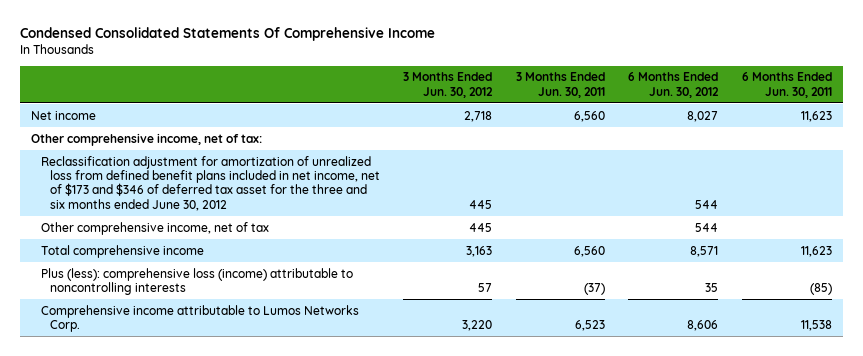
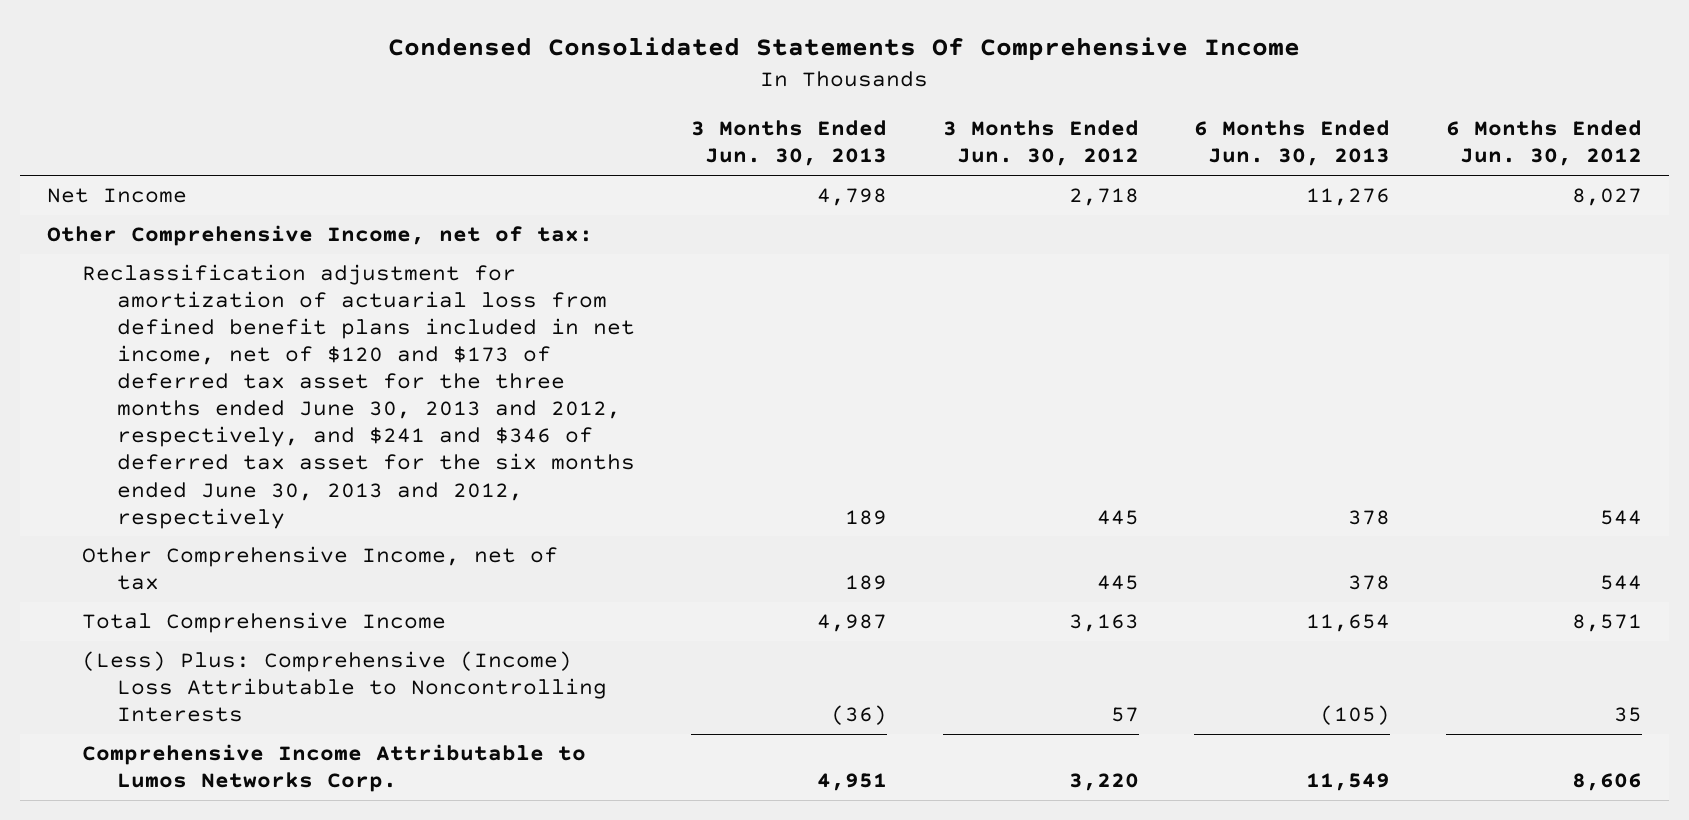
- | 3 Months Ended Jun. 30, 2012 | 3 Months Ended Jun. 30, 2011 | 6 Months Ended Jun. 30, 2012 | 6 Months Ended Jun. 30, 2011
+ | 3 Months Ended Jun. 30, 2013 | 3 Months Ended Jun. 30, 2012 | 6 Months Ended Jun. 30, 2013 | 6 Months Ended Jun. 30, 2012
- Net income | 2,718 | 6,560 | 8,027 | 11,623
- Other comprehensive income, net of tax:
- Reclassification adjustment for amortization of unrealized loss from defined benefit plans included in net income, net of $173 and $346 of deferred tax asset for the three and six months ended June 30, 2012 | 445 | | 544 |
- Other comprehensive income, net of tax | 445 | | 544 |
- Total comprehensive income | 3,163 | 6,560 | 8,571 | 11,623
- Plus (less): comprehensive loss (income) attributable to noncontrolling interests | 57 | (37) | 35 | (85)
- Comprehensive income attributable to Lumos Networks Corp. | 3,220 | 6,523 | 8,606 | 11,538
+ Net Income | 4,798 | 2,718 | 11,276 | 8,027
+ Other Comprehensive Income, net of tax:
+ Reclassification adjustment for amortization of actuarial loss from defined benefit plans included in net income, net of $120 and $173 of deferred tax asset for the three months ended June 30, 2013 and 2012, respectively, and $241 and $346 of deferred tax asset for the six months ended June 30, 2013 and 2012, respectively | 189 | 445 | 378 | 544
+ Other Comprehensive Income, net of tax | 189 | 445 | 378 | 544
+ Total Comprehensive Income | 4,987 | 3,163 | 11,654 | 8,571
+ (Less) Plus: Comprehensive (Income) Loss Attributable to Noncontrolling Interests | (36) | 57 | (105) | 35
+ Comprehensive Income Attributable to Lumos Networks Corp. | 4,951 | 3,220 | 11,549 | 8,606

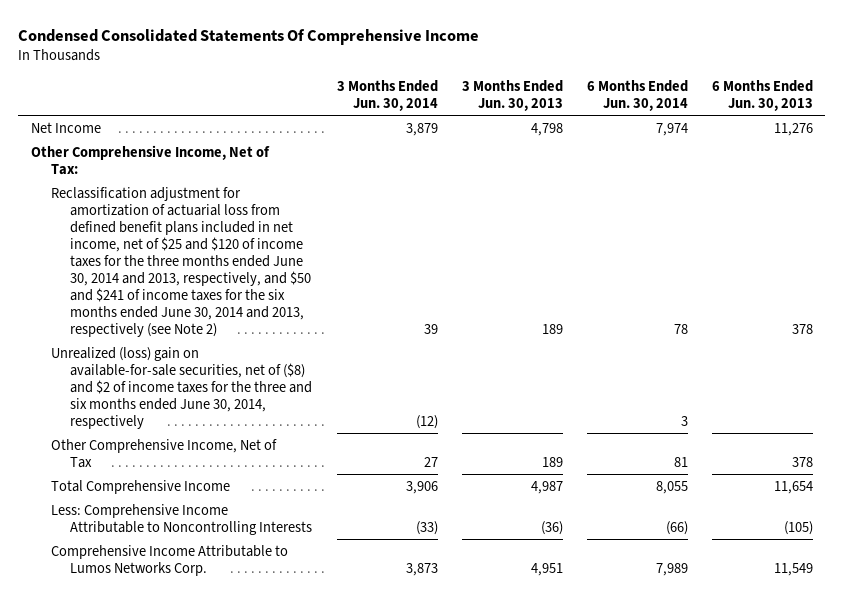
- | 3 Months Ended Jun. 30, 2013 | 3 Months Ended Jun. 30, 2012 | 6 Months Ended Jun. 30, 2013 | 6 Months Ended Jun. 30, 2012
+ | 3 Months Ended Jun. 30, 2014 | 3 Months Ended Jun. 30, 2013 | 6 Months Ended Jun. 30, 2014 | 6 Months Ended Jun. 30, 2013
- Other Comprehensive Income, net of tax:
- Reclassification adjustment for amortization of actuarial loss from defined benefit plans included in net income, net of $120 and $173 of deferred tax asset for the three months ended June 30, 2013 and 2012, respectively, and $241 and $346 of deferred tax asset for the six months ended June 30, 2013 and 2012, respectively | 189 | 445 | 378 | 544
- Other Comprehensive Income, net of tax | 189 | 445 | 378 | 544
+ Other Comprehensive Income, Net of Tax:
+ Reclassification adjustment for amortization of actuarial loss from defined benefit plans included in net income, net of $25 and $120 of income taxes for the three months ended June 30, 2014 and 2013, respectively, and $50 and $241 of income taxes for the six months ended June 30, 2014 and 2013, respectively (see Note 2) | 39 | 189 | 78 | 378
+ Unrealized (loss) gain on available-for-sale securities, net of ($8) and $2 of income taxes for the three and six months ended June 30, 2014, respectively | (12) | | 3 |
+ Other Comprehensive Income, Net of Tax | 27 | 189 | 81 | 378
- (Less) Plus: Comprehensive (Income) Loss Attributable to Noncontrolling Interests | (36) | 57 | (105) | 35
+ Less: Comprehensive Income Attributable to Noncontrolling Interests | (33) | (36) | (66) | (105)

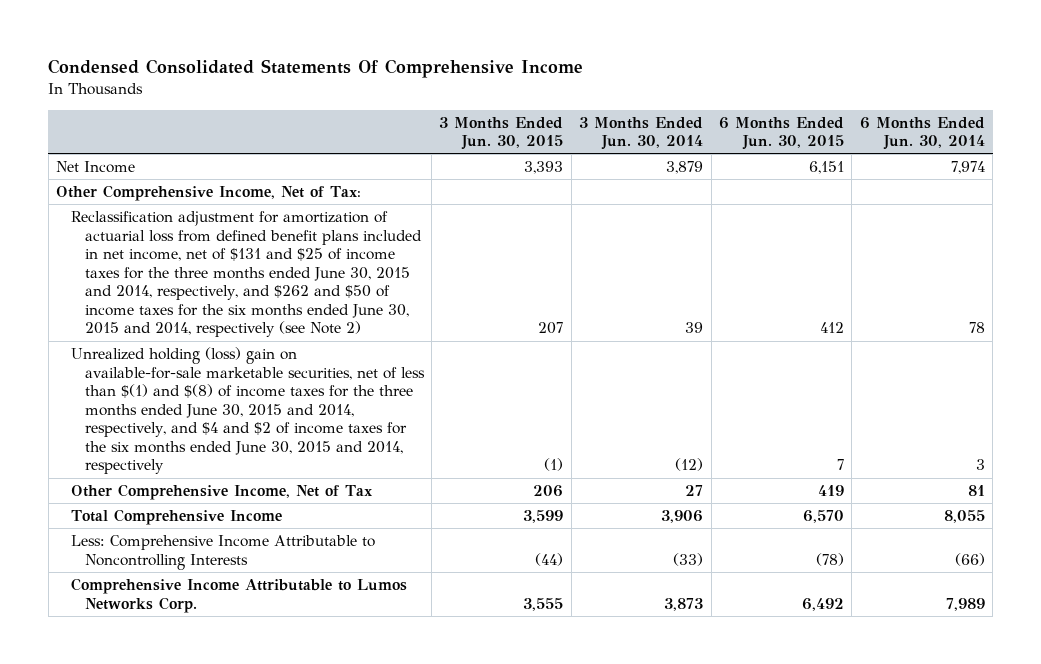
- | 3 Months Ended Jun. 30, 2014 | 3 Months Ended Jun. 30, 2013 | 6 Months Ended Jun. 30, 2014 | 6 Months Ended Jun. 30, 2013
+ | 3 Months Ended Jun. 30, 2015 | 3 Months Ended Jun. 30, 2014 | 6 Months Ended Jun. 30, 2015 | 6 Months Ended Jun. 30, 2014
- Reclassification adjustment for amortization of actuarial loss from defined benefit plans included in net income, net of $25 and $120 of income taxes for the three months ended June 30, 2014 and 2013, respectively, and $50 and $241 of income taxes for the six months ended June 30, 2014 and 2013, respectively (see Note 2) | 39 | 189 | 78 | 378
- Unrealized (loss) gain on available-for-sale securities, net of ($8) and $2 of income taxes for the three and six months ended June 30, 2014, respectively | (12) | | 3 |
+ Reclassification adjustment for amortization of actuarial loss from defined benefit plans included in net income, net of $131 and $25 of income taxes for the three months ended June 30, 2015 and 2014, respectively, and $262 and $50 of income taxes for the six months ended June 30, 2015 and 2014, respectively (see Note 2) | 207 | 39 | 412 | 78
+ Unrealized holding (loss) gain on available-for-sale marketable securities, net of less than $(1) and $(8) of income taxes for the three months ended June 30, 2015 and 2014, respectively, and $4 and $2 of income taxes for the six months ended June 30, 2015 and 2014, respectively | (1) | (12) | 7 | 3

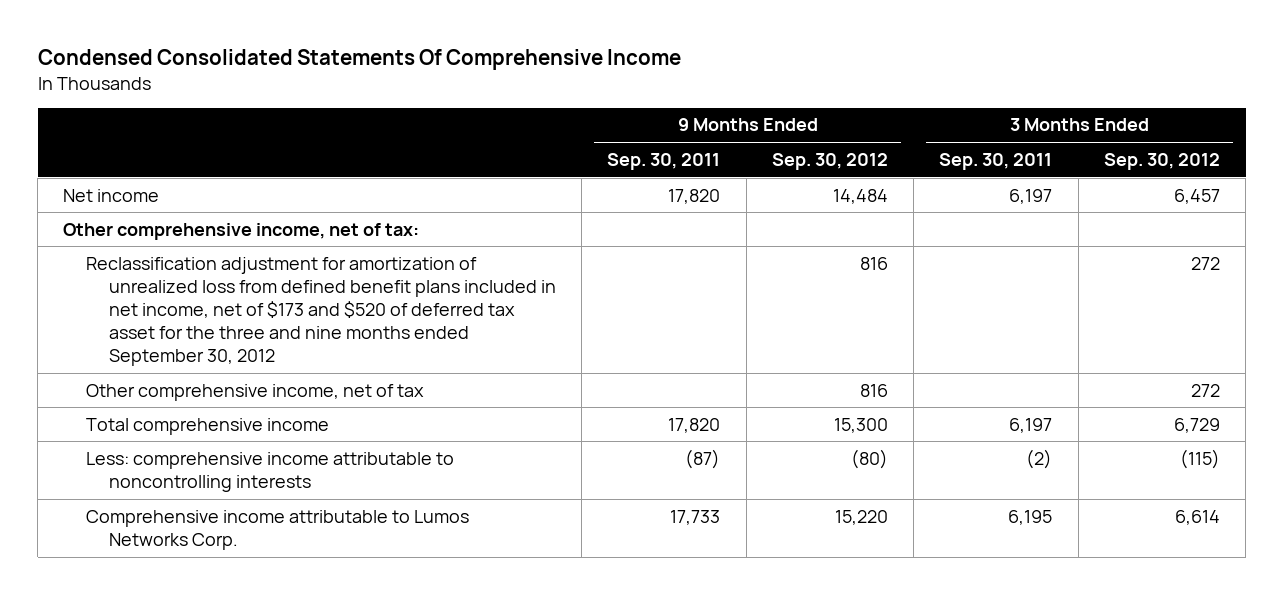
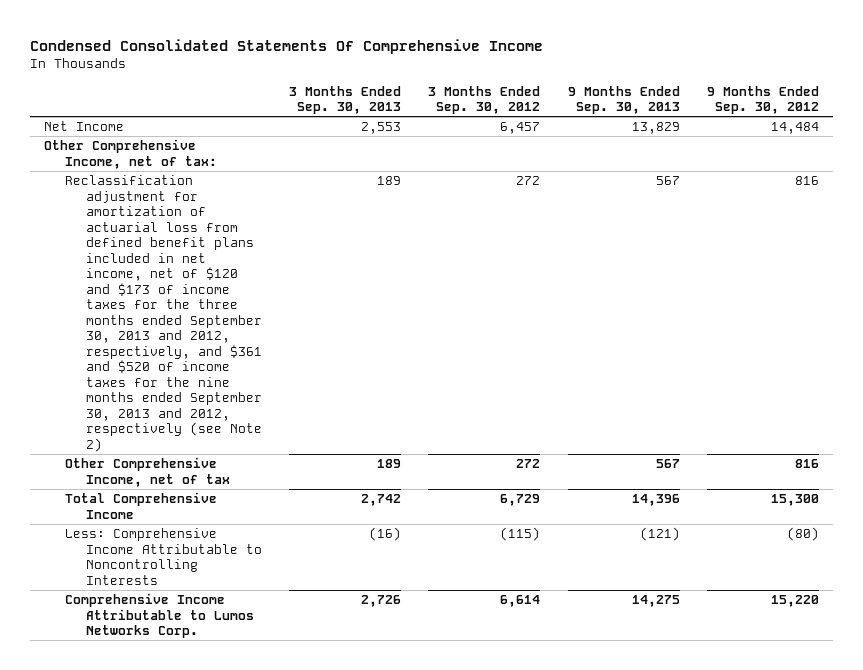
- | 9 Months Ended Sep. 30, 2011 | 9 Months Ended Sep. 30, 2012 | 3 Months Ended Sep. 30, 2011 | 3 Months Ended Sep. 30, 2012
+ | 3 Months Ended Sep. 30, 2013 | 3 Months Ended Sep. 30, 2012 | 9 Months Ended Sep. 30, 2013 | 9 Months Ended Sep. 30, 2012
- Net income | 17,820 | 14,484 | 6,197 | 6,457
- Other comprehensive income, net of tax:
- Reclassification adjustment for amortization of unrealized loss from defined benefit plans included in net income, net of $173 and $520 of deferred tax asset for the three and nine months ended September 30, 2012 | | 816 | | 272
- Other comprehensive income, net of tax | | 816 | | 272
- Total comprehensive income | 17,820 | 15,300 | 6,197 | 6,729
- Less: comprehensive income attributable to noncontrolling interests | (87) | (80) | (2) | (115)
- Comprehensive income attributable to Lumos Networks Corp. | 17,733 | 15,220 | 6,195 | 6,614
+ Net Income | 2,553 | 6,457 | 13,829 | 14,484
+ Other Comprehensive Income, net of tax:
+ Reclassification adjustment for amortization of actuarial loss from defined benefit plans included in net income, net of $120 and $173 of income taxes for the three months ended September 30, 2013 and 2012, respectively, and $361 and $520 of income taxes for the nine months ended September 30, 2013 and 2012, respectively (see Note 2) | 189 | 272 | 567 | 816
+ Other Comprehensive Income, net of tax | 189 | 272 | 567 | 816
+ Total Comprehensive Income | 2,742 | 6,729 | 14,396 | 15,300
+ Less: Comprehensive Income Attributable to Noncontrolling Interests | (16) | (115) | (121) | (80)
+ Comprehensive Income Attributable to Lumos Networks Corp. | 2,726 | 6,614 | 14,275 | 15,220

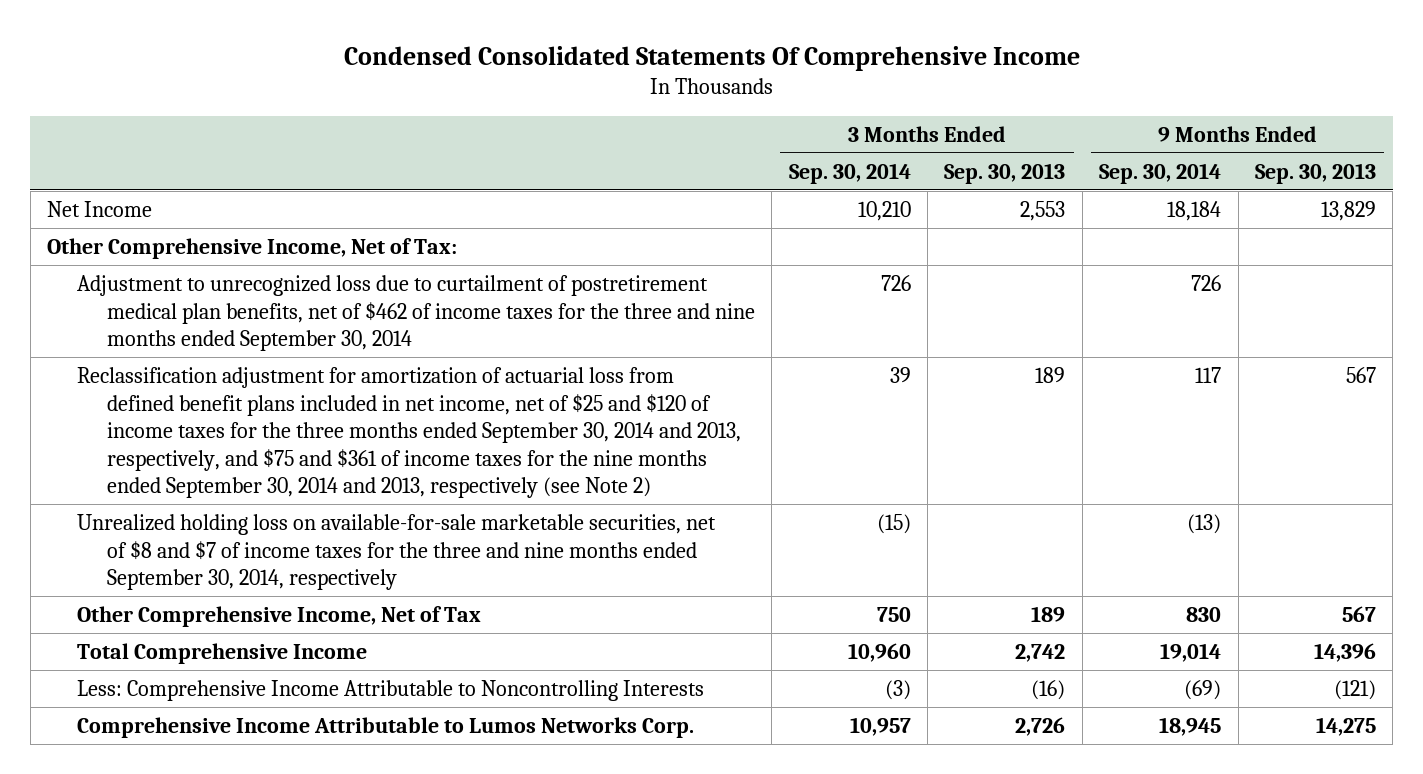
- | 3 Months Ended Sep. 30, 2013 | 3 Months Ended Sep. 30, 2012 | 9 Months Ended Sep. 30, 2013 | 9 Months Ended Sep. 30, 2012
+ | 3 Months Ended Sep. 30, 2014 | 3 Months Ended Sep. 30, 2013 | 9 Months Ended Sep. 30, 2014 | 9 Months Ended Sep. 30, 2013
- Other Comprehensive Income, net of tax:
- Reclassification adjustment for amortization of actuarial loss from defined benefit plans included in net income, net of $120 and $173 of income taxes for the three months ended September 30, 2013 and 2012, respectively, and $361 and $520 of income taxes for the nine months ended September 30, 2013 and 2012, respectively (see Note 2) | 189 | 272 | 567 | 816
- Other Comprehensive Income, net of tax | 189 | 272 | 567 | 816
+ Other Comprehensive Income, Net of Tax:
+ Adjustment to unrecognized loss due to curtailment of postretirement medical plan benefits, net of $462 of income taxes for the three and nine months ended September 30, 2014 | 726 | | 726 |
+ Reclassification adjustment for amortization of actuarial loss from defined benefit plans included in net income, net of $25 and $120 of income taxes for the three months ended September 30, 2014 and 2013, respectively, and $75 and $361 of income taxes for the nine months ended September 30, 2014 and 2013, respectively (see Note 2) | 39 | 189 | 117 | 567
+ Unrealized holding loss on available-for-sale marketable securities, net of $8 and $7 of income taxes for the three and nine months ended September 30, 2014, respectively | (15) | | (13) |
+ Other Comprehensive Income, Net of Tax | 750 | 189 | 830 | 567

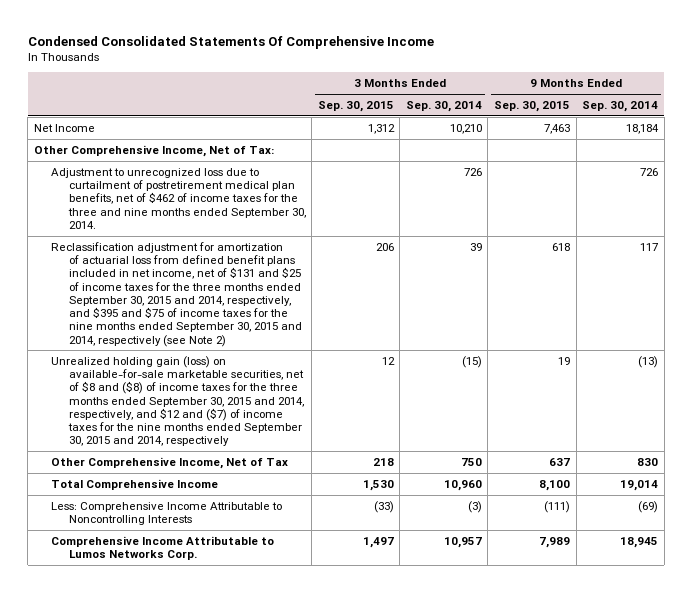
- | 3 Months Ended Sep. 30, 2014 | 3 Months Ended Sep. 30, 2013 | 9 Months Ended Sep. 30, 2014 | 9 Months Ended Sep. 30, 2013
+ | 3 Months Ended Sep. 30, 2015 | 3 Months Ended Sep. 30, 2014 | 9 Months Ended Sep. 30, 2015 | 9 Months Ended Sep. 30, 2014
- Adjustment to unrecognized loss due to curtailment of postretirement medical plan benefits, net of $462 of income taxes for the three and nine months ended September 30, 2014 | 726 | | 726 |
- Reclassification adjustment for amortization of actuarial loss from defined benefit plans included in net income, net of $25 and $120 of income taxes for the three months ended September 30, 2014 and 2013, respectively, and $75 and $361 of income taxes for the nine months ended September 30, 2014 and 2013, respectively (see Note 2) | 39 | 189 | 117 | 567
- Unrealized holding loss on available-for-sale marketable securities, net of $8 and $7 of income taxes for the three and nine months ended September 30, 2014, respectively | (15) | | (13) |
+ Adjustment to unrecognized loss due to curtailment of postretirement medical plan benefits, net of $462 of income taxes for the three and nine months ended September 30, 2014. | | 726 | | 726
+ Reclassification adjustment for amortization of actuarial loss from defined benefit plans included in net income, net of $131 and $25 of income taxes for the three months ended September 30, 2015 and 2014, respectively, and $395 and $75 of income taxes for the nine months ended September 30, 2015 and 2014, respectively (see Note 2) | 206 | 39 | 618 | 117
+ Unrealized holding gain (loss) on available-for-sale marketable securities, net of $8 and ($8) of income taxes for the three months ended September 30, 2015 and 2014, respectively, and $12 and ($7) of income taxes for the nine months ended September 30, 2015 and 2014, respectively | 12 | (15) | 19 | (13)

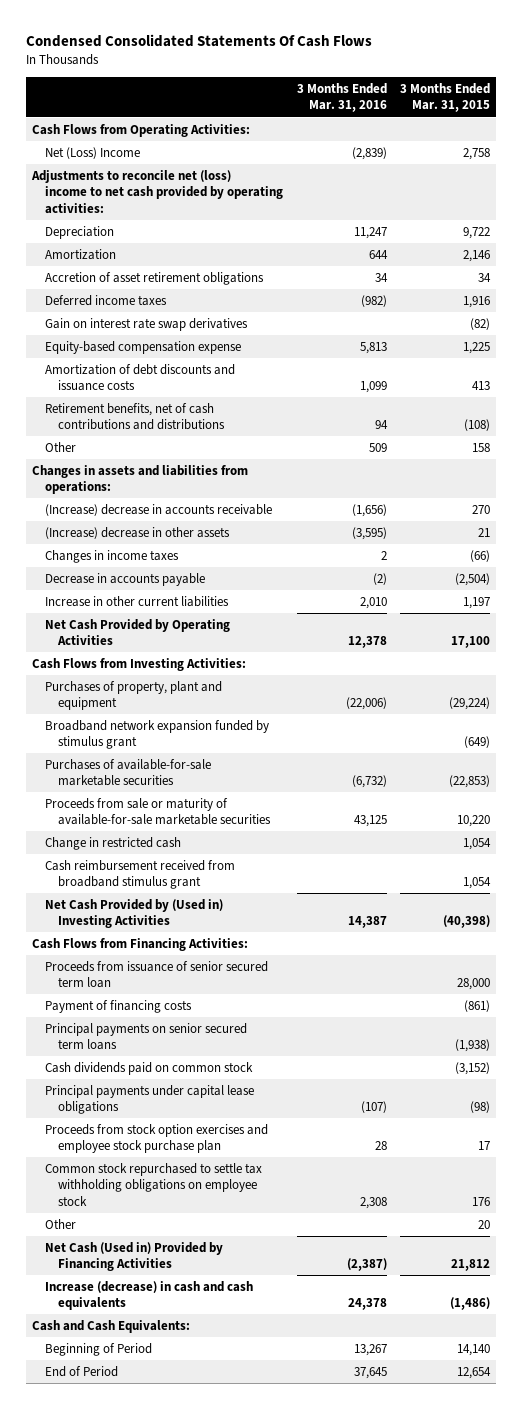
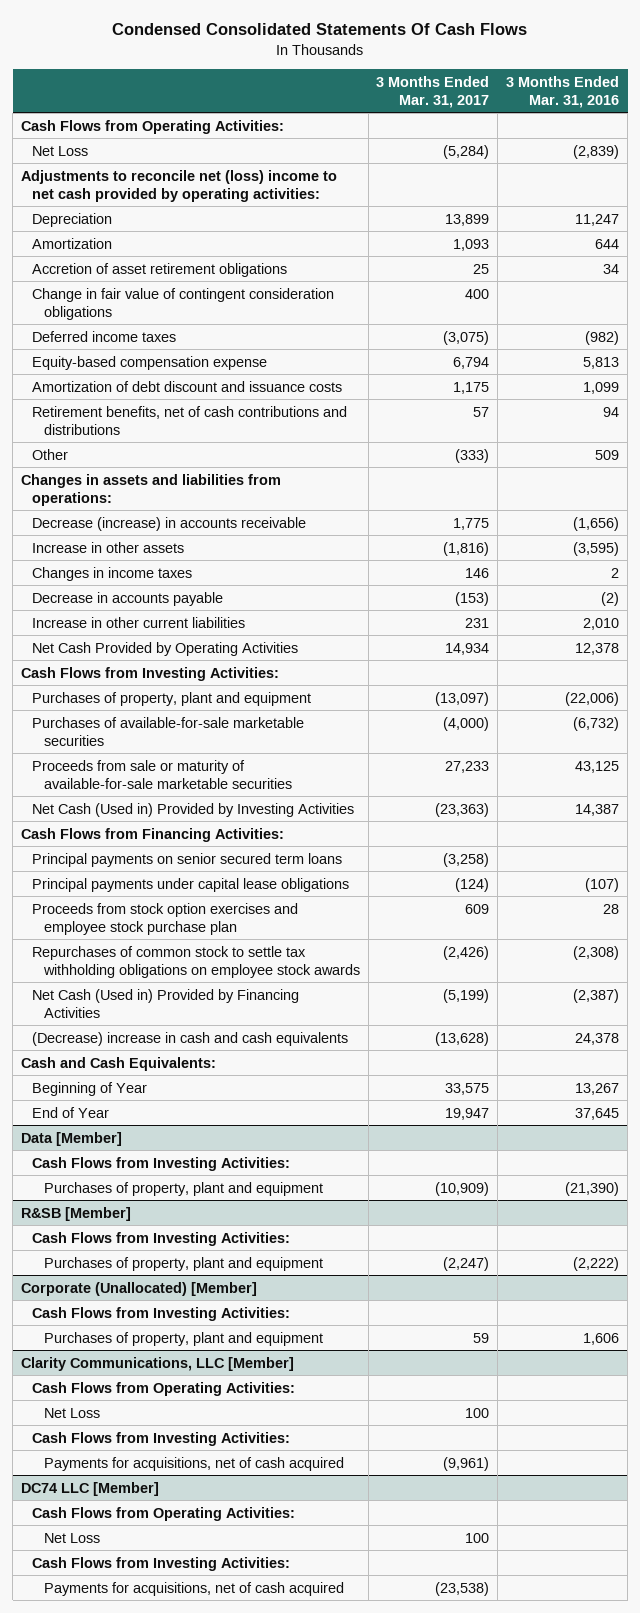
- | 3 Months Ended Mar. 31, 2016 | 3 Months Ended Mar. 31, 2015
+ | 3 Months Ended Mar. 31, 2017 | 3 Months Ended Mar. 31, 2016
- Net (Loss) Income | (2,839) | 2,758
+ Net Loss | (5,284) | (2,839)
+ Change in fair value of contingent consideration obligations | 400 |
- Gain on interest rate swap derivatives | | (82)
- Amortization of debt discounts and issuance costs | 1,099 | 413
+ Amortization of debt discount and issuance costs | 1,175 | 1,099
- (Increase) decrease in accounts receivable | (1,656) | 270
- (Increase) decrease in other assets | (3,595) | 21
+ Decrease (increase) in accounts receivable | 1,775 | (1,656)
+ Increase in other assets | (1,816) | (3,595)
- Broadband network expansion funded by stimulus grant | | (649)
- Change in restricted cash | | 1,054
- Cash reimbursement received from broadband stimulus grant | | 1,054
- Net Cash Provided by (Used in) Investing Activities | 14,387 | (40,398)
+ Net Cash (Used in) Provided by Investing Activities | (23,363) | 14,387
- Proceeds from issuance of senior secured term loan | | 28,000
- Payment of financing costs | | (861)
- Cash dividends paid on common stock | | (3,152)
- Common stock repurchased to settle tax withholding obligations on employee stock | 2,308 | 176
- Other | | 20
+ Repurchases of common stock to settle tax withholding obligations on employee stock awards | (2,426) | (2,308)
- Increase (decrease) in cash and cash equivalents | 24,378 | (1,486)
+ (Decrease) increase in cash and cash equivalents | (13,628) | 24,378
- Beginning of Period | 13,267 | 14,140
- End of Period | 37,645 | 12,654
+ Beginning of Year | 33,575 | 13,267
+ End of Year | 19,947 | 37,645
+ Data [Member]
+ Cash Flows from Investing Activities:
+ Purchases of property, plant and equipment | (10,909) | (21,390)
+ R&SB [Member]
+ Cash Flows from Investing Activities:
+ Purchases of property, plant and equipment | (2,247) | (2,222)
+ Corporate (Unallocated) [Member]
+ Cash Flows from Investing Activities:
+ Purchases of property, plant and equipment | 59 | 1,606
+ Clarity Communications, LLC [Member]
+ Cash Flows from Operating Activities:
+ Net Loss | 100 |
+ Cash Flows from Investing Activities:
+ Payments for acquisitions, net of cash acquired | (9,961) |
+ DC74 LLC [Member]
+ Cash Flows from Operating Activities:
+ Net Loss | 100 |
+ Cash Flows from Investing Activities:
+ Payments for acquisitions, net of cash acquired | (23,538) |

